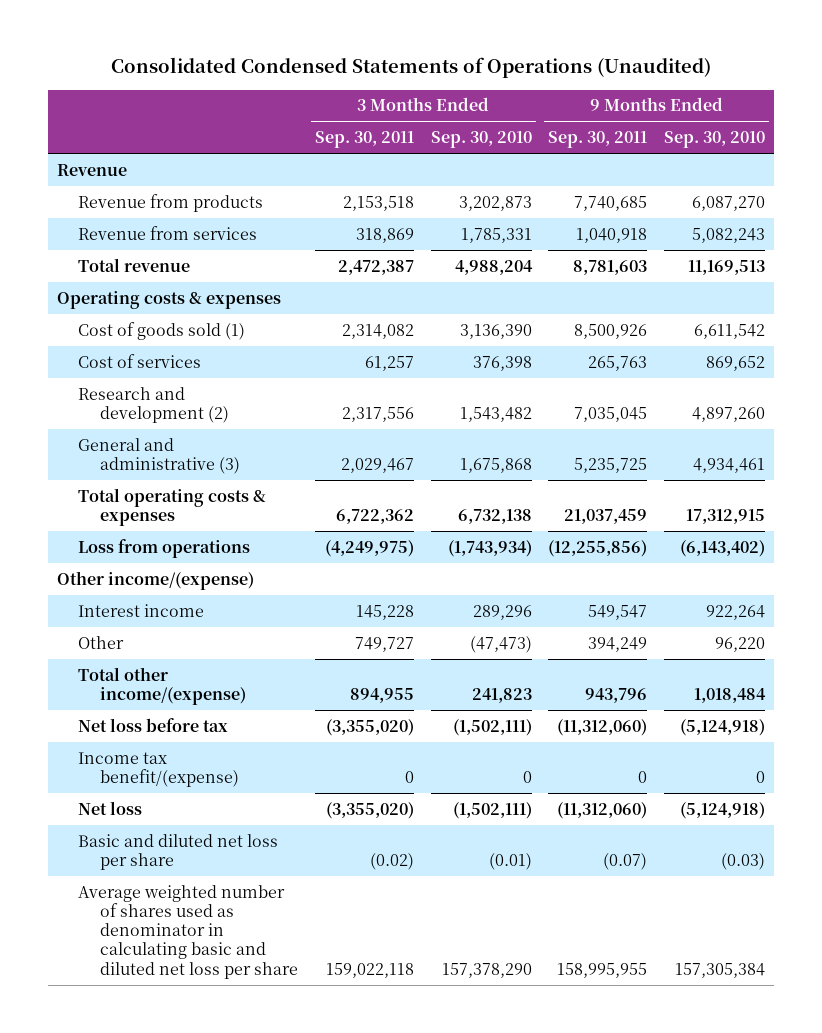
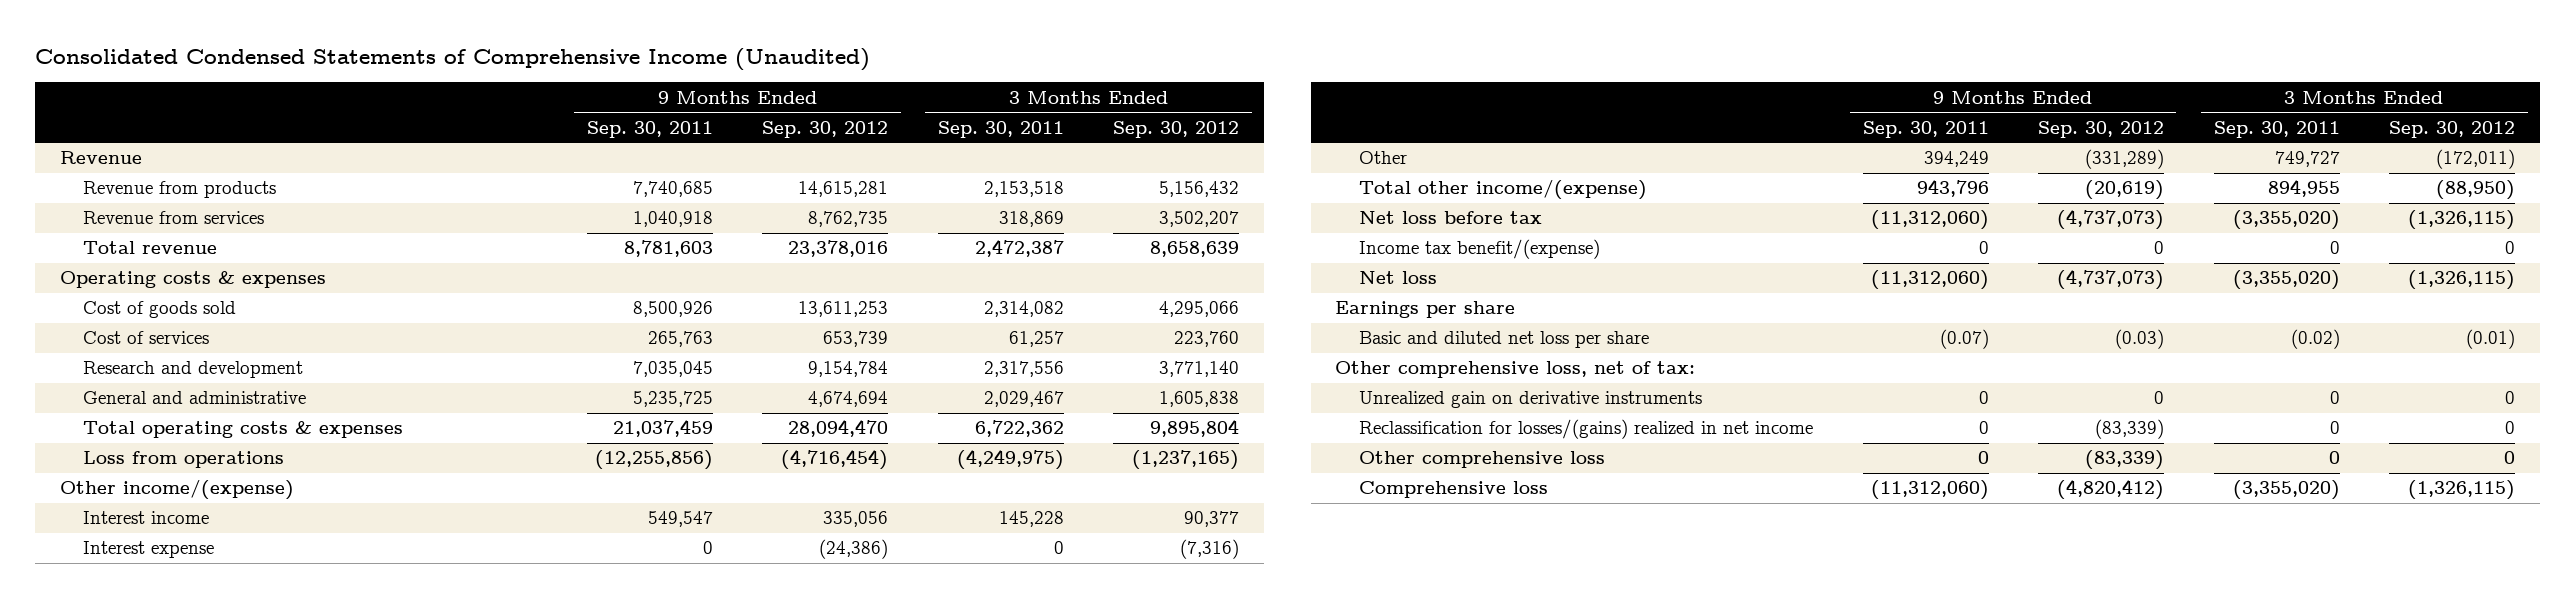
- Consolidated Condensed Statements of Operations (Unaudited)
+ Consolidated Condensed Statements of Comprehensive Income (Unaudited)
- | 3 Months Ended Sep. 30, 2011 | 3 Months Ended Sep. 30, 2010 | 9 Months Ended Sep. 30, 2011 | 9 Months Ended Sep. 30, 2010
+ | 9 Months Ended Sep. 30, 2011 | 9 Months Ended Sep. 30, 2012 | 3 Months Ended Sep. 30, 2011 | 3 Months Ended Sep. 30, 2012
- Cost of goods sold (1) | 2,314,082 | 3,136,390 | 8,500,926 | 6,611,542
+ Cost of goods sold | 8,500,926 | 13,611,253 | 2,314,082 | 4,295,066
- Research and development (2) | 2,317,556 | 1,543,482 | 7,035,045 | 4,897,260
- General and administrative (3) | 2,029,467 | 1,675,868 | 5,235,725 | 4,934,461
+ Research and development | 7,035,045 | 9,154,784 | 2,317,556 | 3,771,140
+ General and administrative | 5,235,725 | 4,674,694 | 2,029,467 | 1,605,838
+ Interest expense | 0 | (24,386) | 0 | (7,316)
+ Earnings per share
- Average weighted number of shares used as denominator in calculating basic and diluted net loss per share | 159,022,118 | 157,378,290 | 158,995,955 | 157,305,384
+ Other comprehensive loss, net of tax:
+ Unrealized gain on derivative instruments | 0 | 0 | 0 | 0
+ Reclassification for losses/(gains) realized in net income | 0 | (83,339) | 0 | 0
+ Other comprehensive loss | 0 | (83,339) | 0 | 0
+ Comprehensive loss | (11,312,060) | (4,820,412) | (3,355,020) | (1,326,115)

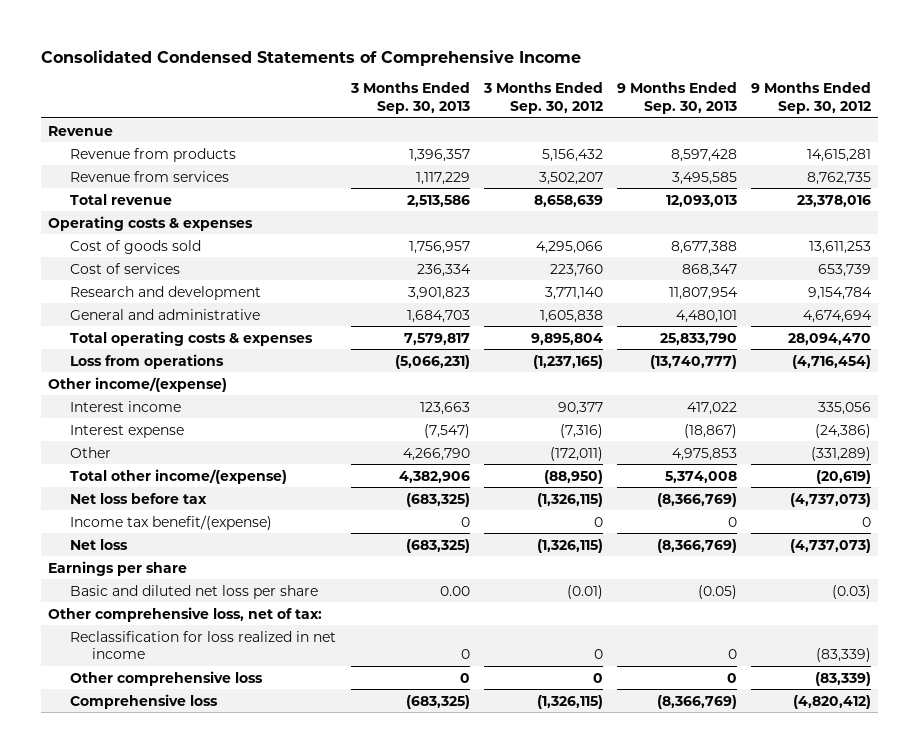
- Consolidated Condensed Statements of Comprehensive Income (Unaudited)
+ Consolidated Condensed Statements of Comprehensive Income
- | 9 Months Ended Sep. 30, 2011 | 9 Months Ended Sep. 30, 2012 | 3 Months Ended Sep. 30, 2011 | 3 Months Ended Sep. 30, 2012
+ | 3 Months Ended Sep. 30, 2013 | 3 Months Ended Sep. 30, 2012 | 9 Months Ended Sep. 30, 2013 | 9 Months Ended Sep. 30, 2012
- Unrealized gain on derivative instruments | 0 | 0 | 0 | 0
- Reclassification for losses/(gains) realized in net income | 0 | (83,339) | 0 | 0
+ Reclassification for loss realized in net income | 0 | 0 | 0 | (83,339)

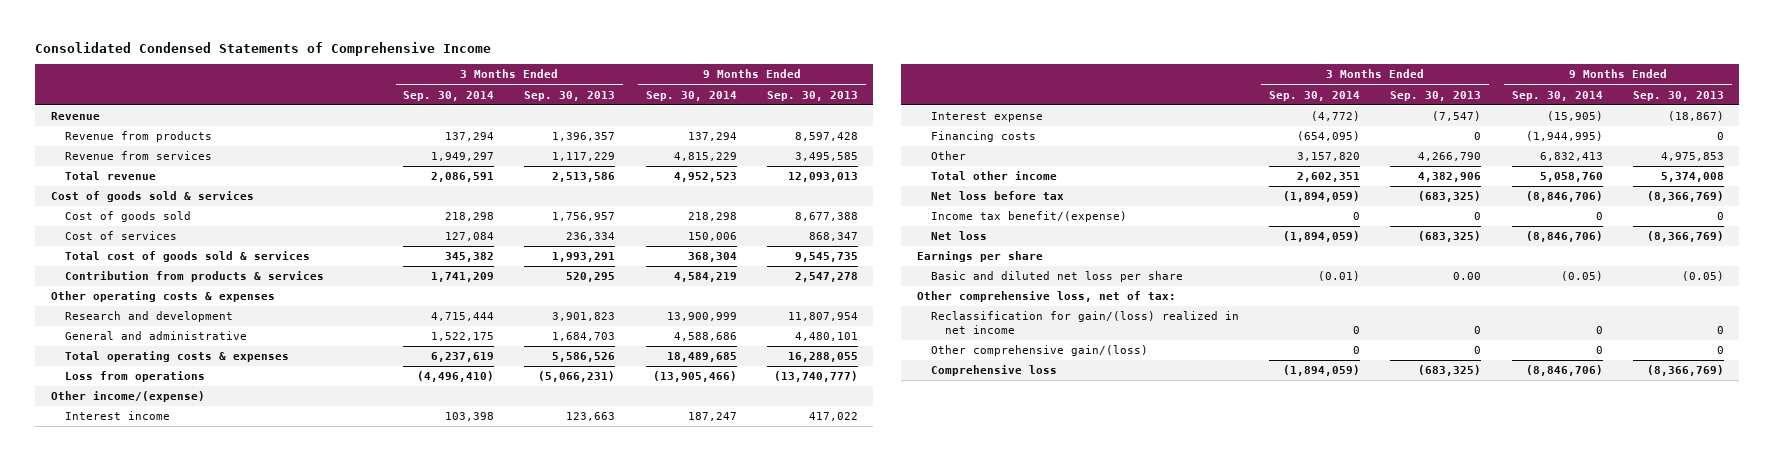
- | 3 Months Ended Sep. 30, 2013 | 3 Months Ended Sep. 30, 2012 | 9 Months Ended Sep. 30, 2013 | 9 Months Ended Sep. 30, 2012
+ | 3 Months Ended Sep. 30, 2014 | 3 Months Ended Sep. 30, 2013 | 9 Months Ended Sep. 30, 2014 | 9 Months Ended Sep. 30, 2013
- Operating costs & expenses
+ Cost of goods sold & services
+ Total cost of goods sold & services | 345,382 | 1,993,291 | 368,304 | 9,545,735
+ Contribution from products & services | 1,741,209 | 520,295 | 4,584,219 | 2,547,278
+ Other operating costs & expenses
- Total operating costs & expenses | 7,579,817 | 9,895,804 | 25,833,790 | 28,094,470
+ Total operating costs & expenses | 6,237,619 | 5,586,526 | 18,489,685 | 16,288,055
+ Financing costs | (654,095) | 0 | (1,944,995) | 0
- Total other income/(expense) | 4,382,906 | (88,950) | 5,374,008 | (20,619)
+ Total other income | 2,602,351 | 4,382,906 | 5,058,760 | 5,374,008
- Reclassification for loss realized in net income | 0 | 0 | 0 | (83,339)
- Other comprehensive loss | 0 | 0 | 0 | (83,339)
+ Reclassification for gain/(loss) realized in net income | 0 | 0 | 0 | 0
+ Other comprehensive gain/(loss) | 0 | 0 | 0 | 0

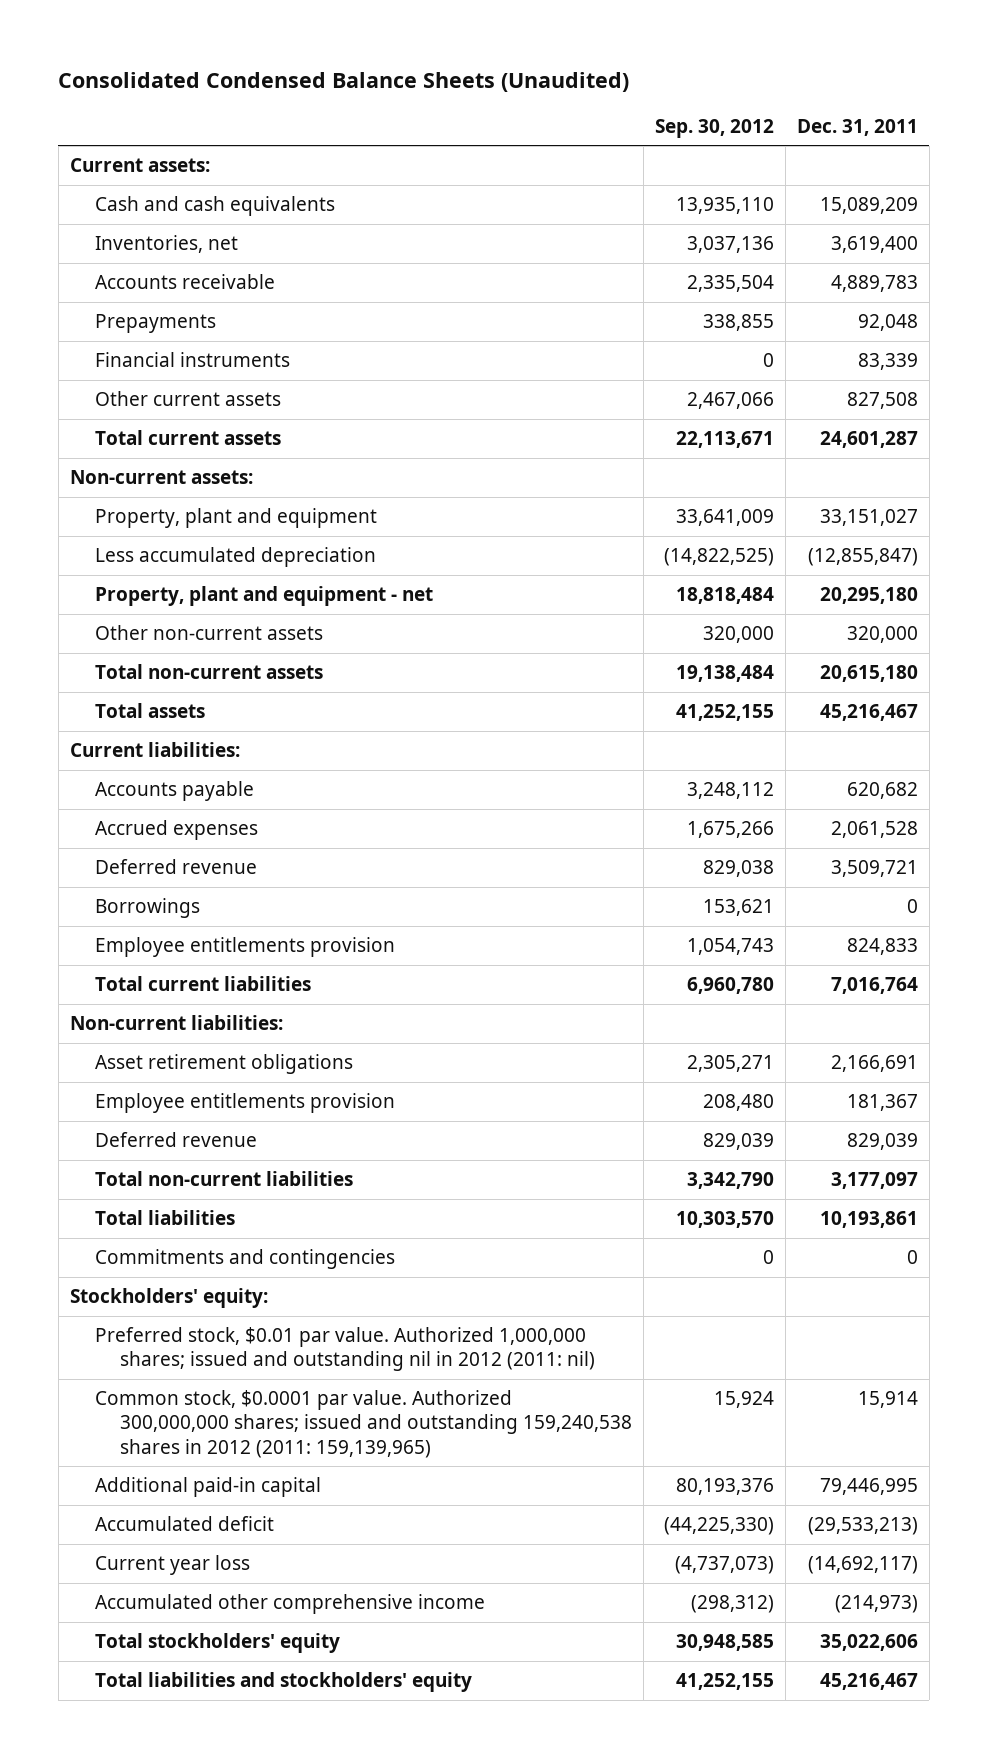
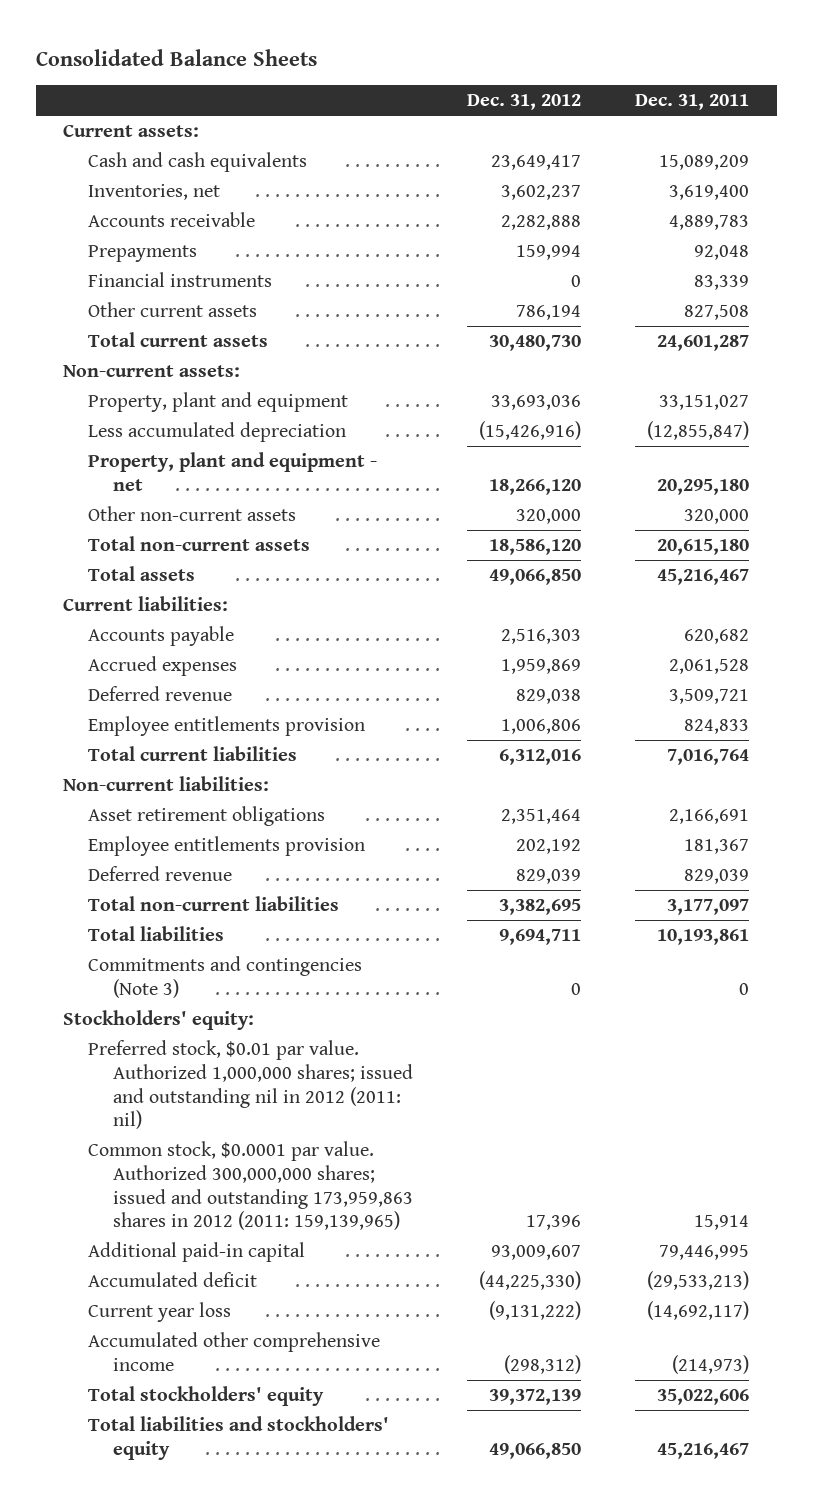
- Consolidated Condensed Balance Sheets (Unaudited)
+ Consolidated Balance Sheets
- | Sep. 30, 2012 | Dec. 31, 2011
+ | Dec. 31, 2012 | Dec. 31, 2011
- Borrowings | 153,621 | 0
- Commitments and contingencies | 0 | 0
+ Commitments and contingencies (Note 3) | 0 | 0
- Common stock, $0.0001 par value. Authorized 300,000,000 shares; issued and outstanding 159,240,538 shares in 2012 (2011: 159,139,965) | 15,924 | 15,914
+ Common stock, $0.0001 par value. Authorized 300,000,000 shares; issued and outstanding 173,959,863 shares in 2012 (2011: 159,139,965) | 17,396 | 15,914

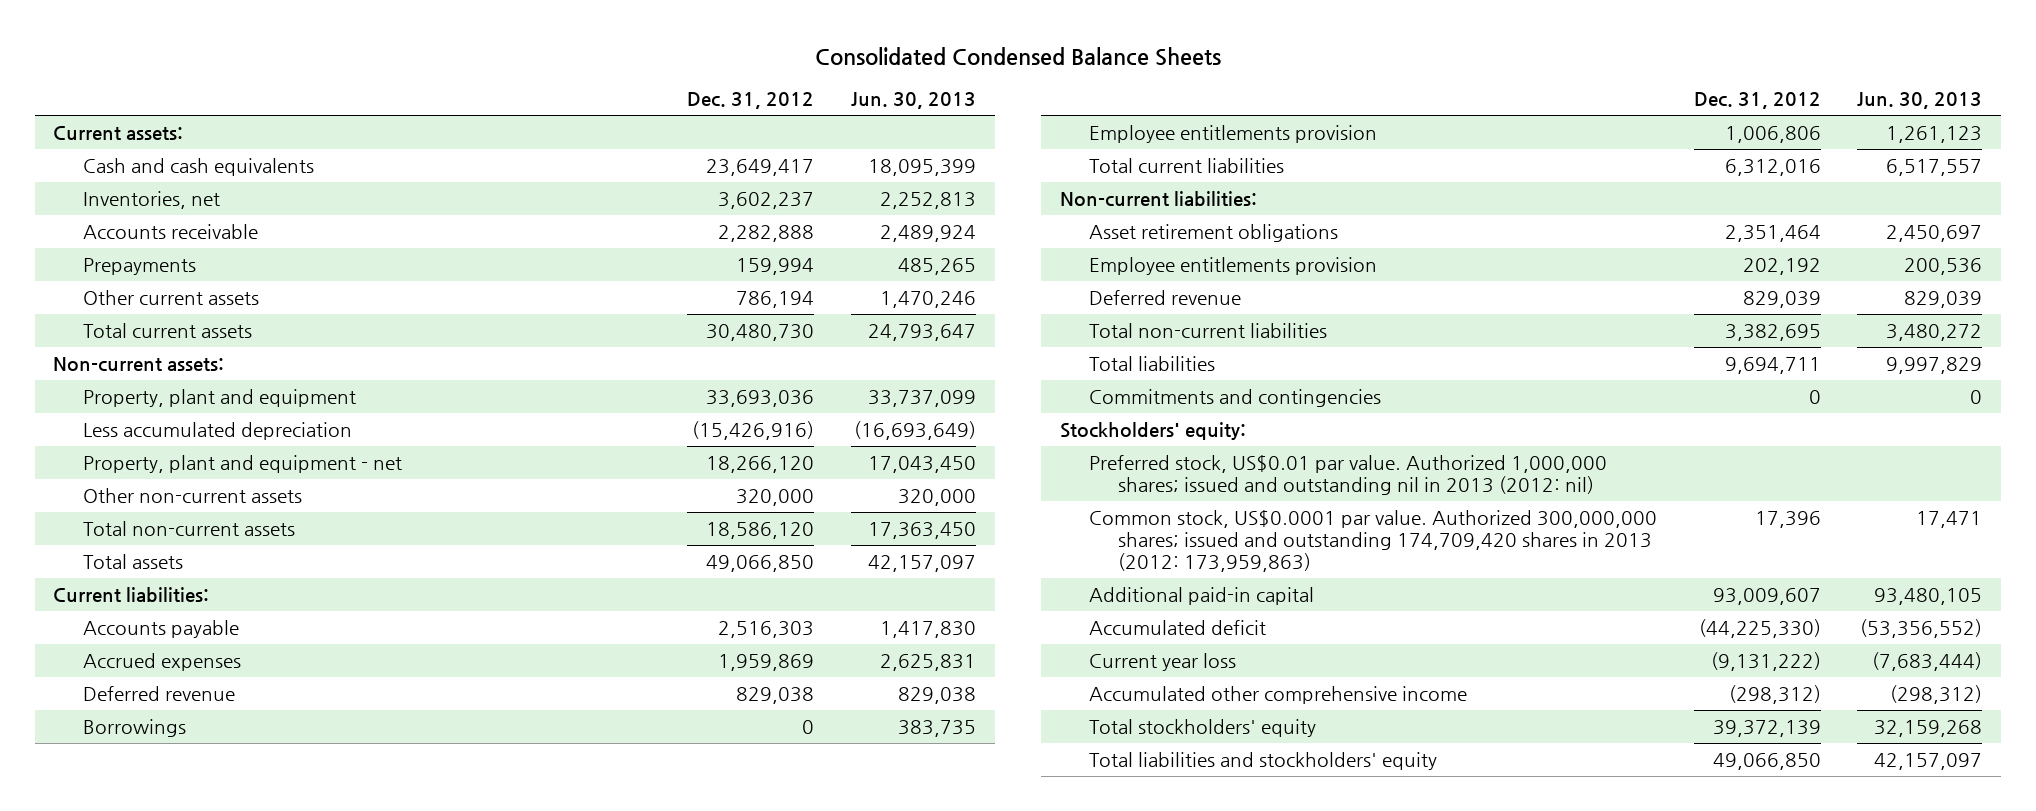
- Consolidated Balance Sheets
+ Consolidated Condensed Balance Sheets
- | Dec. 31, 2012 | Dec. 31, 2011
+ | Dec. 31, 2012 | Jun. 30, 2013
- Financial instruments | 0 | 83,339
+ Borrowings | 0 | 383,735
- Commitments and contingencies (Note 3) | 0 | 0
+ Commitments and contingencies | 0 | 0
- Preferred stock, $0.01 par value. Authorized 1,000,000 shares; issued and outstanding nil in 2012 (2011: nil)
- Common stock, $0.0001 par value. Authorized 300,000,000 shares; issued and outstanding 173,959,863 shares in 2012 (2011: 159,139,965) | 17,396 | 15,914
+ Preferred stock, US$0.01 par value. Authorized 1,000,000 shares; issued and outstanding nil in 2013 (2012: nil)
+ Common stock, US$0.0001 par value. Authorized 300,000,000 shares; issued and outstanding 174,709,420 shares in 2013 (2012: 173,959,863) | 17,396 | 17,471

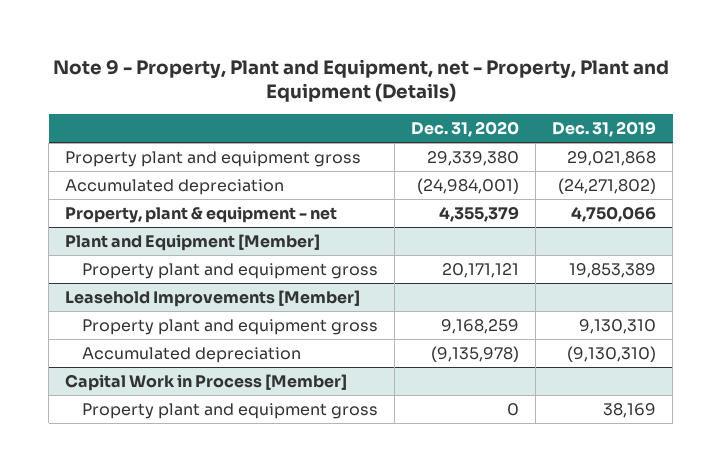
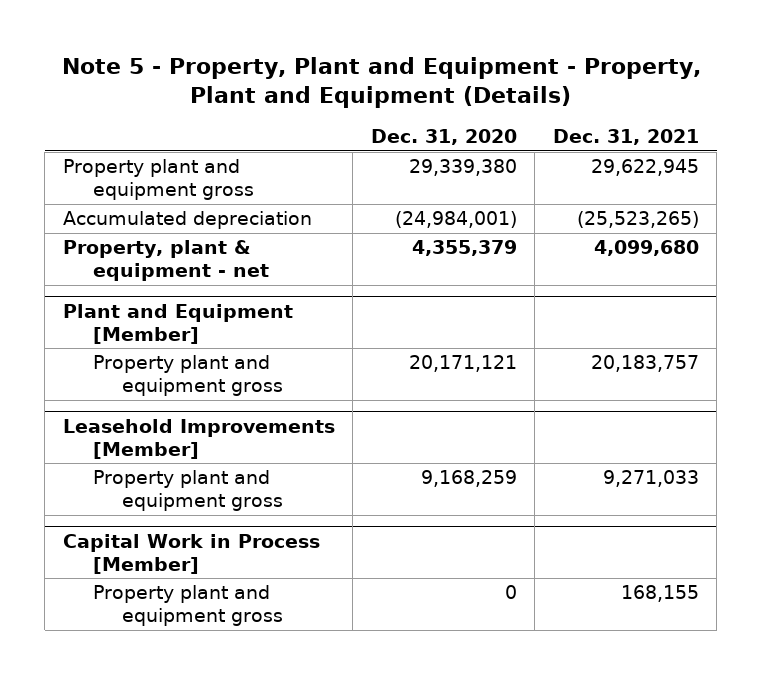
- Note 9 - Property, Plant and Equipment, net - Property, Plant and Equipment (Details)
+ Note 5 - Property, Plant and Equipment - Property, Plant and Equipment (Details)
- | Dec. 31, 2020 | Dec. 31, 2019
+ | Dec. 31, 2020 | Dec. 31, 2021
@ Leasehold Improvements [Member]
- Accumulated depreciation | (9,135,978) | (9,130,310)

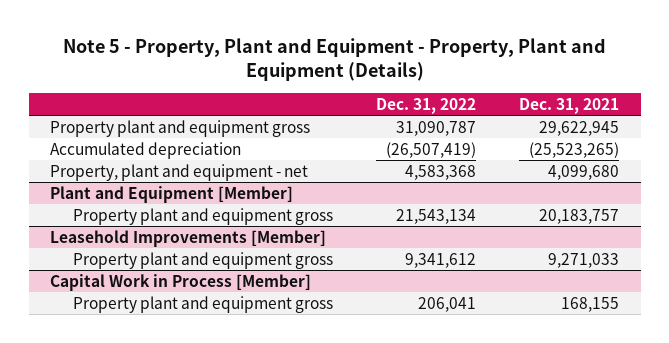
- | Dec. 31, 2020 | Dec. 31, 2021
+ | Dec. 31, 2022 | Dec. 31, 2021
- Property, plant & equipment - net | 4,355,379 | 4,099,680
+ Property, plant and equipment - net | 4,583,368 | 4,099,680

